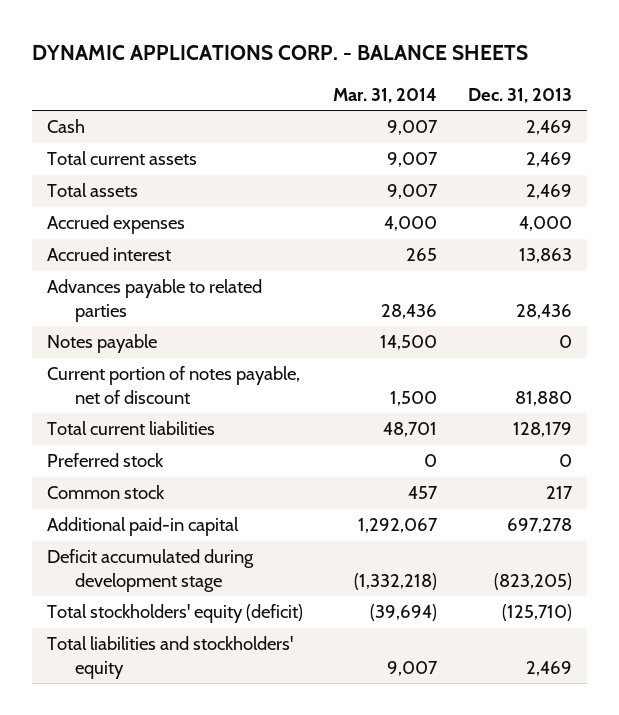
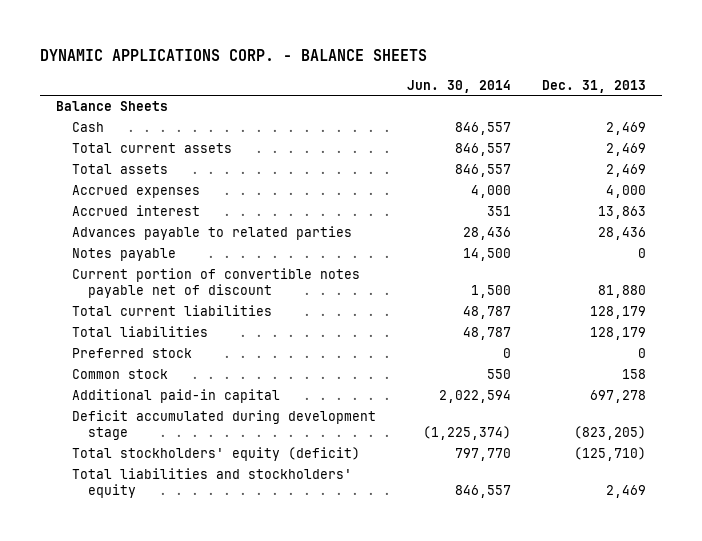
- | Mar. 31, 2014 | Dec. 31, 2013
+ | Jun. 30, 2014 | Dec. 31, 2013
+ Balance Sheets
- Current portion of notes payable, net of discount | 1,500 | 81,880
+ Current portion of convertible notes payable net of discount | 1,500 | 81,880
+ Total liabilities | 48,787 | 128,179
- Common stock | 457 | 217
+ Common stock | 550 | 158

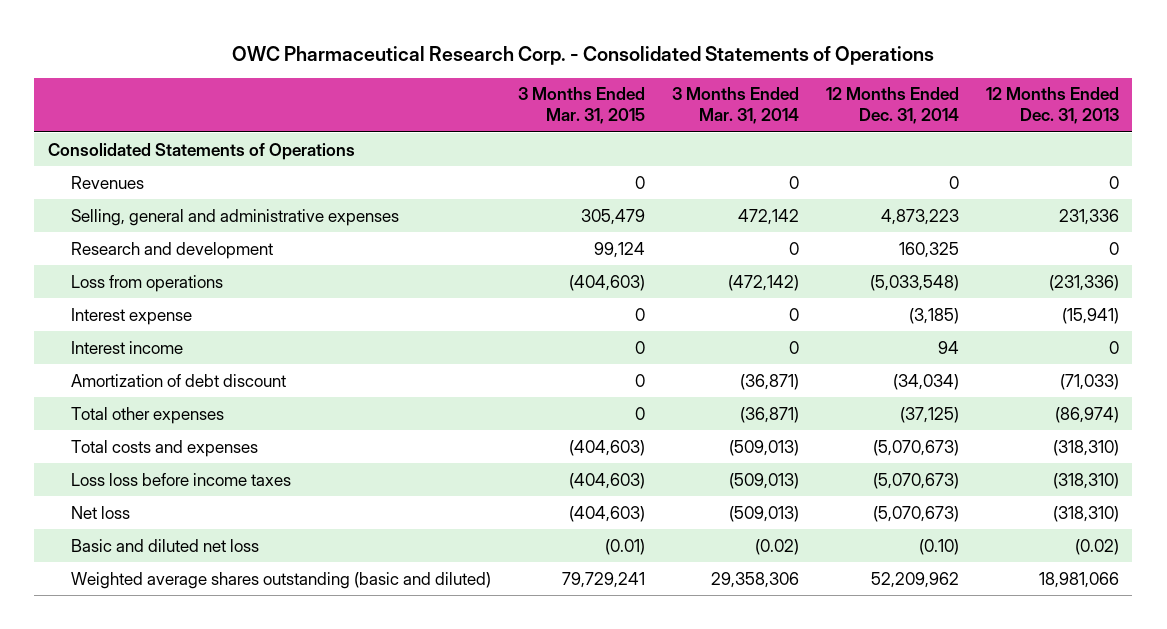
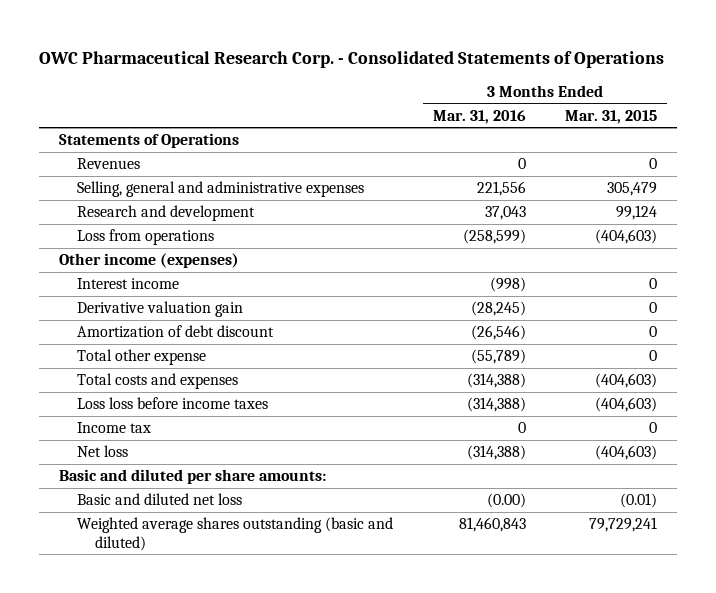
- | 3 Months Ended Mar. 31, 2015 | 3 Months Ended Mar. 31, 2014 | 12 Months Ended Dec. 31, 2014 | 12 Months Ended Dec. 31, 2013
+ | 3 Months Ended Mar. 31, 2016 | 3 Months Ended Mar. 31, 2015
- Consolidated Statements of Operations
+ Statements of Operations
- Interest expense | 0 | 0 | (3,185) | (15,941)
+ Other income (expenses)
+ Derivative valuation gain | (28,245) | 0
- Total other expenses | 0 | (36,871) | (37,125) | (86,974)
+ Total other expense | (55,789) | 0
+ Income tax | 0 | 0
+ Basic and diluted per share amounts:

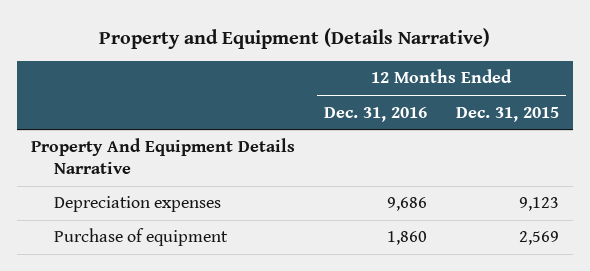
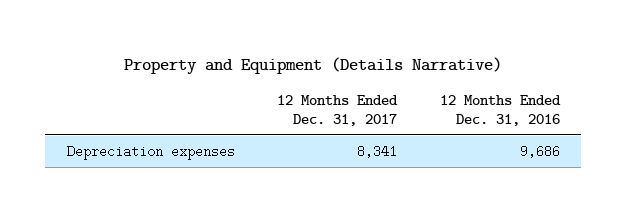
- | 12 Months Ended Dec. 31, 2016 | 12 Months Ended Dec. 31, 2015
+ | 12 Months Ended Dec. 31, 2017 | 12 Months Ended Dec. 31, 2016
- Property And Equipment Details Narrative
- Purchase of equipment | 1,860 | 2,569

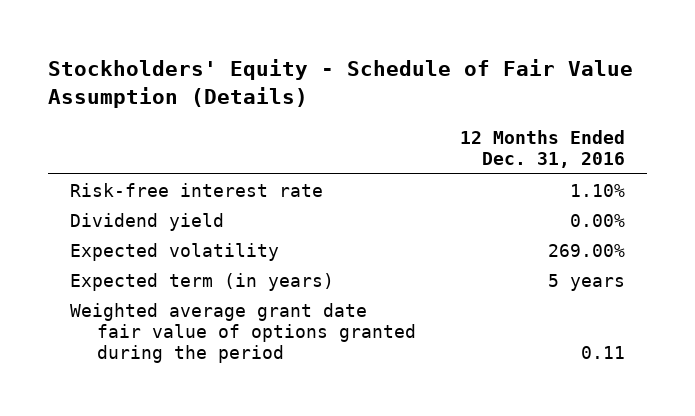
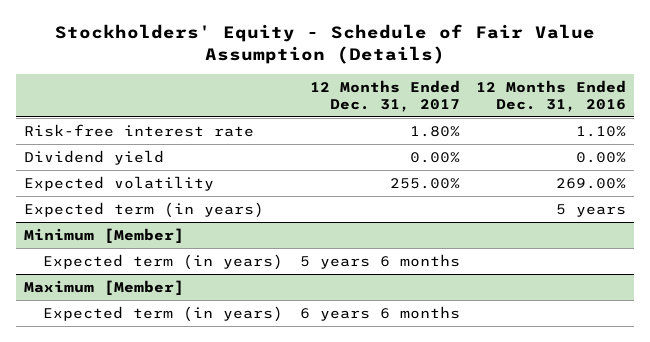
- | 12 Months Ended Dec. 31, 2016
+ | 12 Months Ended Dec. 31, 2017 | 12 Months Ended Dec. 31, 2016
- Weighted average grant date fair value of options granted during the period | 0.11
+ Minimum [Member]
+ Expected term (in years) | 5 years 6 months |
+ Maximum [Member]
+ Expected term (in years) | 6 years 6 months |

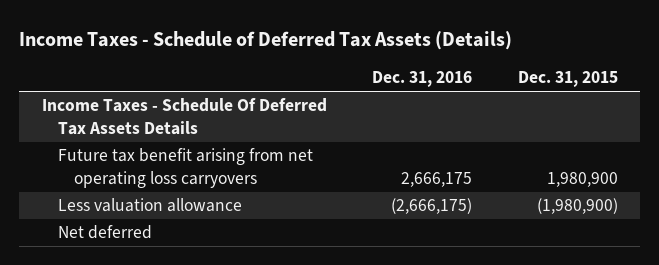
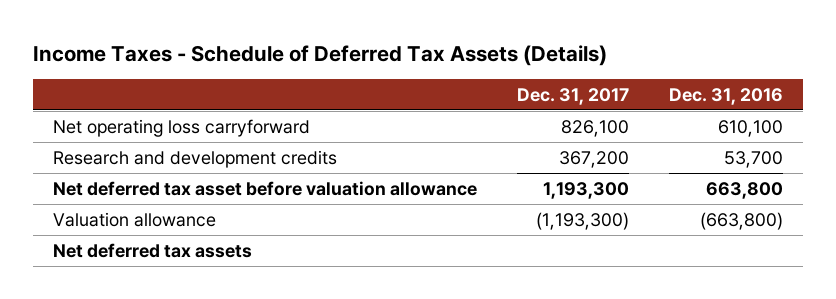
- | Dec. 31, 2016 | Dec. 31, 2015
+ | Dec. 31, 2017 | Dec. 31, 2016
- Income Taxes - Schedule Of Deferred Tax Assets Details
- Future tax benefit arising from net operating loss carryovers | 2,666,175 | 1,980,900
- Less valuation allowance | (2,666,175) | (1,980,900)
- Net deferred
+ Net operating loss carryforward | 826,100 | 610,100
+ Research and development credits | 367,200 | 53,700
+ Net deferred tax asset before valuation allowance | 1,193,300 | 663,800
+ Valuation allowance | (1,193,300) | (663,800)
+ Net deferred tax assets

